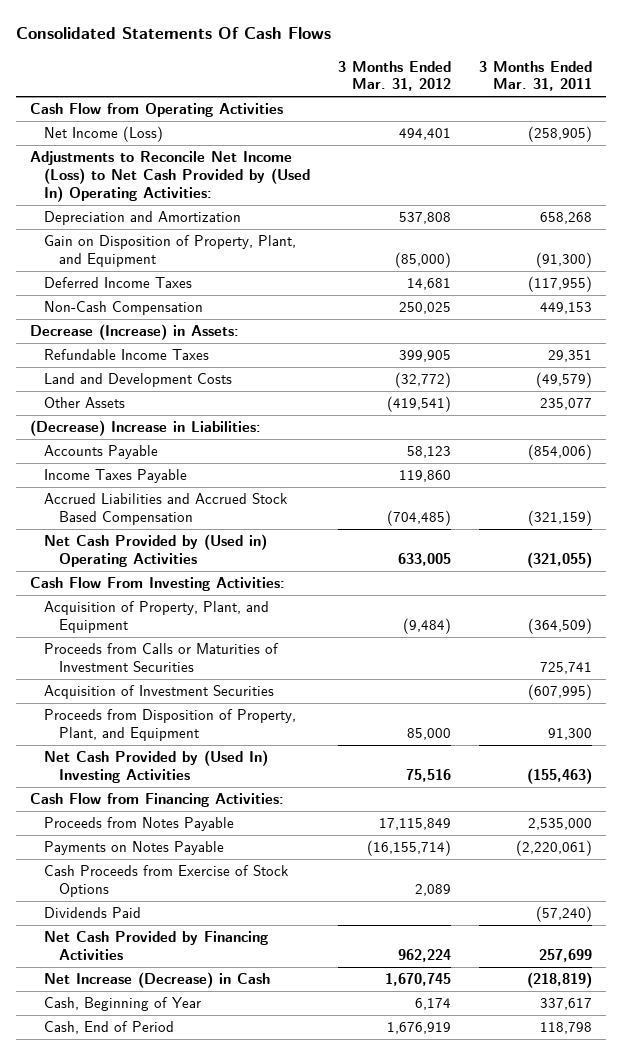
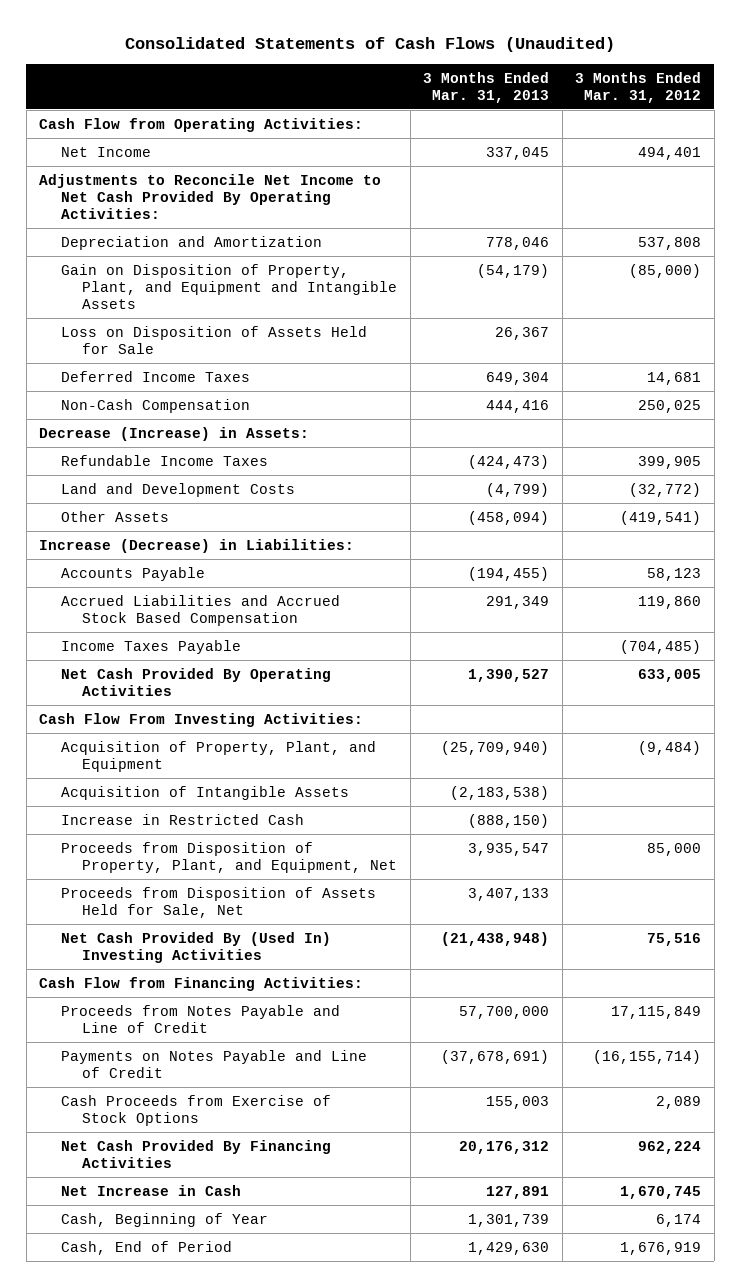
- Consolidated Statements Of Cash Flows
+ Consolidated Statements of Cash Flows (Unaudited)
- | 3 Months Ended Mar. 31, 2012 | 3 Months Ended Mar. 31, 2011
+ | 3 Months Ended Mar. 31, 2013 | 3 Months Ended Mar. 31, 2012
- Cash Flow from Operating Activities
- Net Income (Loss) | 494,401 | (258,905)
- Adjustments to Reconcile Net Income (Loss) to Net Cash Provided by (Used In) Operating Activities:
+ Cash Flow from Operating Activities:
+ Net Income | 337,045 | 494,401
+ Adjustments to Reconcile Net Income to Net Cash Provided By Operating Activities:
- Gain on Disposition of Property, Plant, and Equipment | (85,000) | (91,300)
+ Gain on Disposition of Property, Plant, and Equipment and Intangible Assets | (54,179) | (85,000)
+ Loss on Disposition of Assets Held for Sale | 26,367 |
- (Decrease) Increase in Liabilities:
+ Increase (Decrease) in Liabilities:
- Income Taxes Payable | 119,860 |
- Accrued Liabilities and Accrued Stock Based Compensation | (704,485) | (321,159)
- Net Cash Provided by (Used in) Operating Activities | 633,005 | (321,055)
+ Accrued Liabilities and Accrued Stock Based Compensation | 291,349 | 119,860
+ Income Taxes Payable | | (704,485)
+ Net Cash Provided By Operating Activities | 1,390,527 | 633,005
- Proceeds from Calls or Maturities of Investment Securities | | 725,741
- Acquisition of Investment Securities | | (607,995)
- Proceeds from Disposition of Property, Plant, and Equipment | 85,000 | 91,300
- Net Cash Provided by (Used In) Investing Activities | 75,516 | (155,463)
+ Acquisition of Intangible Assets | (2,183,538) |
+ Increase in Restricted Cash | (888,150) |
+ Proceeds from Disposition of Property, Plant, and Equipment, Net | 3,935,547 | 85,000
+ Proceeds from Disposition of Assets Held for Sale, Net | 3,407,133 |
+ Net Cash Provided By (Used In) Investing Activities | (21,438,948) | 75,516
- Proceeds from Notes Payable | 17,115,849 | 2,535,000
- Payments on Notes Payable | (16,155,714) | (2,220,061)
+ Proceeds from Notes Payable and Line of Credit | 57,700,000 | 17,115,849
+ Payments on Notes Payable and Line of Credit | (37,678,691) | (16,155,714)
- Dividends Paid | | (57,240)
- Net Cash Provided by Financing Activities | 962,224 | 257,699
- Net Increase (Decrease) in Cash | 1,670,745 | (218,819)
+ Net Cash Provided By Financing Activities | 20,176,312 | 962,224
+ Net Increase in Cash | 127,891 | 1,670,745

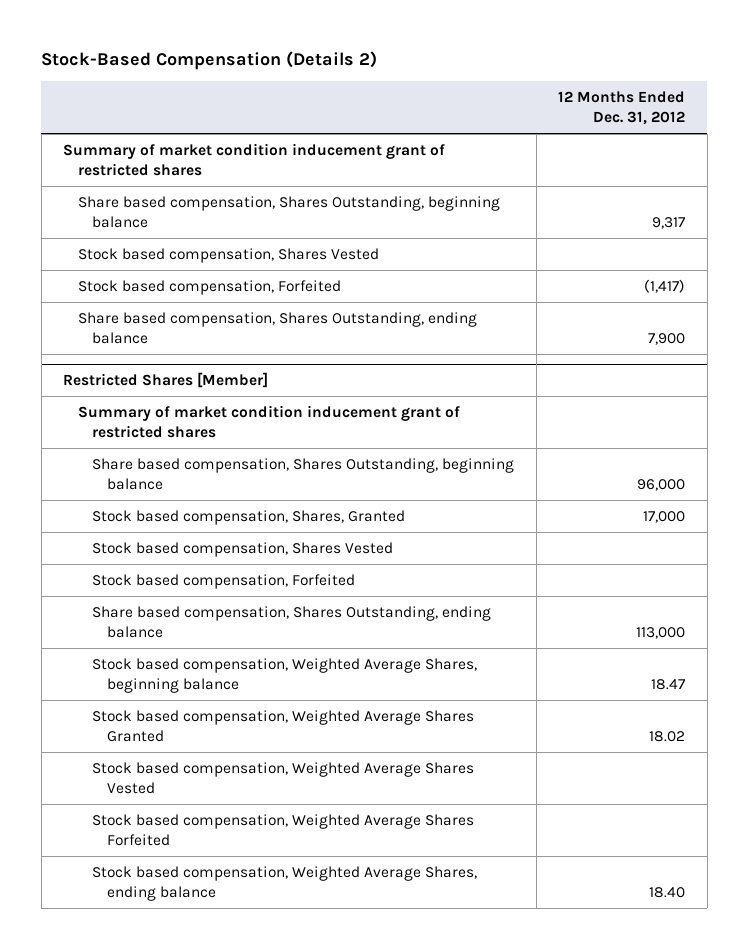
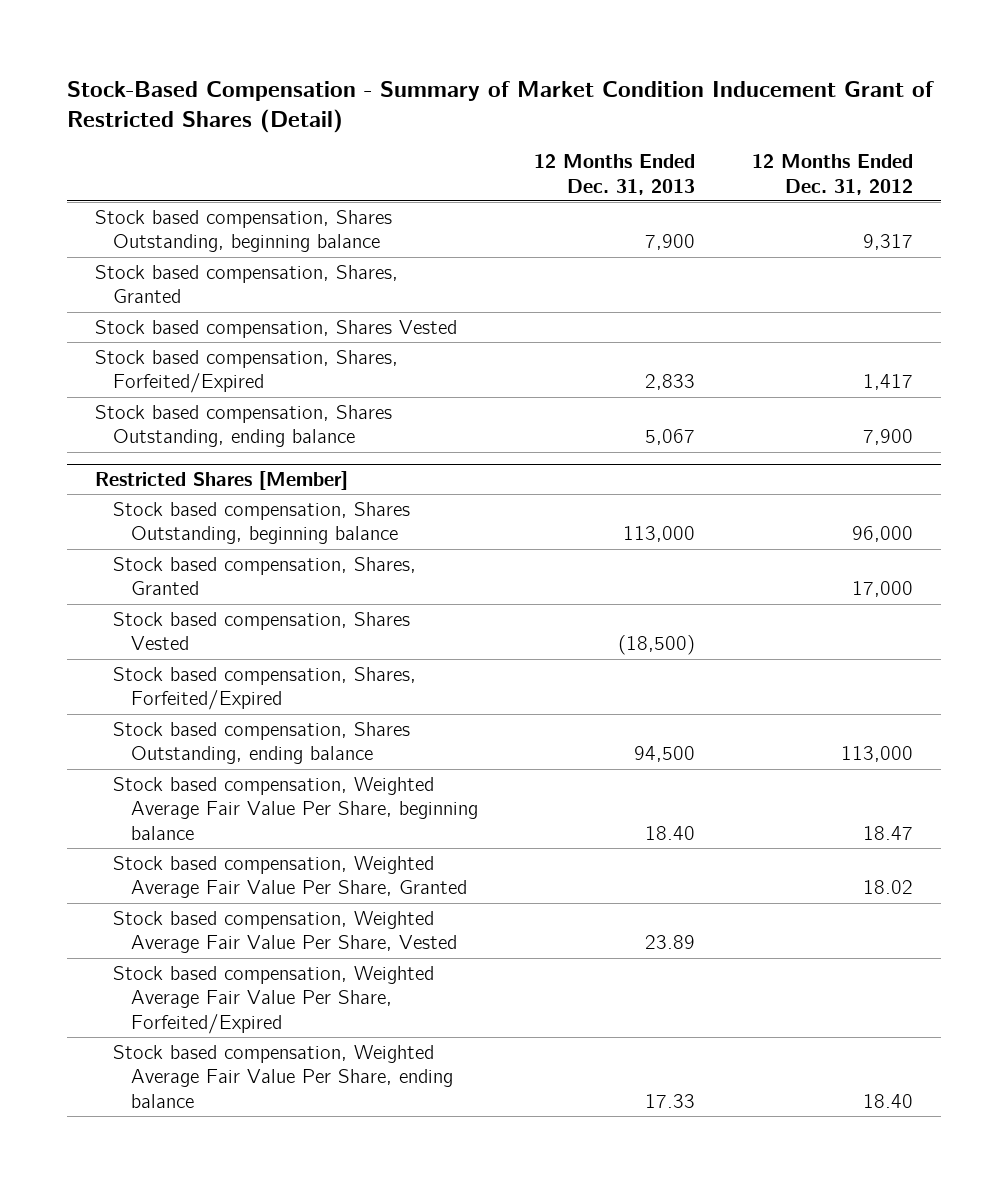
- Stock-Based Compensation (Details 2)
+ Stock-Based Compensation - Summary of Market Condition Inducement Grant of Restricted Shares (Detail)
- | 12 Months Ended Dec. 31, 2012
+ | 12 Months Ended Dec. 31, 2013 | 12 Months Ended Dec. 31, 2012
- Summary of market condition inducement grant of restricted shares
- Share based compensation, Shares Outstanding, beginning balance | 9,317
+ Stock based compensation, Shares Outstanding, beginning balance | 7,900 | 9,317
+ Stock based compensation, Shares, Granted
- Stock based compensation, Forfeited | (1,417)
- Share based compensation, Shares Outstanding, ending balance | 7,900
+ Stock based compensation, Shares, Forfeited/Expired | 2,833 | 1,417
+ Stock based compensation, Shares Outstanding, ending balance | 5,067 | 7,900
@ Restricted Shares [Member]
- Summary of market condition inducement grant of restricted shares
- Share based compensation, Shares Outstanding, beginning balance | 96,000
+ Stock based compensation, Shares Outstanding, beginning balance | 113,000 | 96,000
- Stock based compensation, Forfeited
- Share based compensation, Shares Outstanding, ending balance | 113,000
- Stock based compensation, Weighted Average Shares, beginning balance | 18.47
- Stock based compensation, Weighted Average Shares Granted | 18.02
- Stock based compensation, Weighted Average Shares Vested
- Stock based compensation, Weighted Average Shares Forfeited
- Stock based compensation, Weighted Average Shares, ending balance | 18.40
+ Stock based compensation, Shares, Forfeited/Expired
+ Stock based compensation, Shares Outstanding, ending balance | 94,500 | 113,000
+ Stock based compensation, Weighted Average Fair Value Per Share, beginning balance | 18.40 | 18.47
+ Stock based compensation, Weighted Average Fair Value Per Share, Granted | | 18.02
+ Stock based compensation, Weighted Average Fair Value Per Share, Vested | 23.89 |
+ Stock based compensation, Weighted Average Fair Value Per Share, Forfeited/Expired
+ Stock based compensation, Weighted Average Fair Value Per Share, ending balance | 17.33 | 18.40

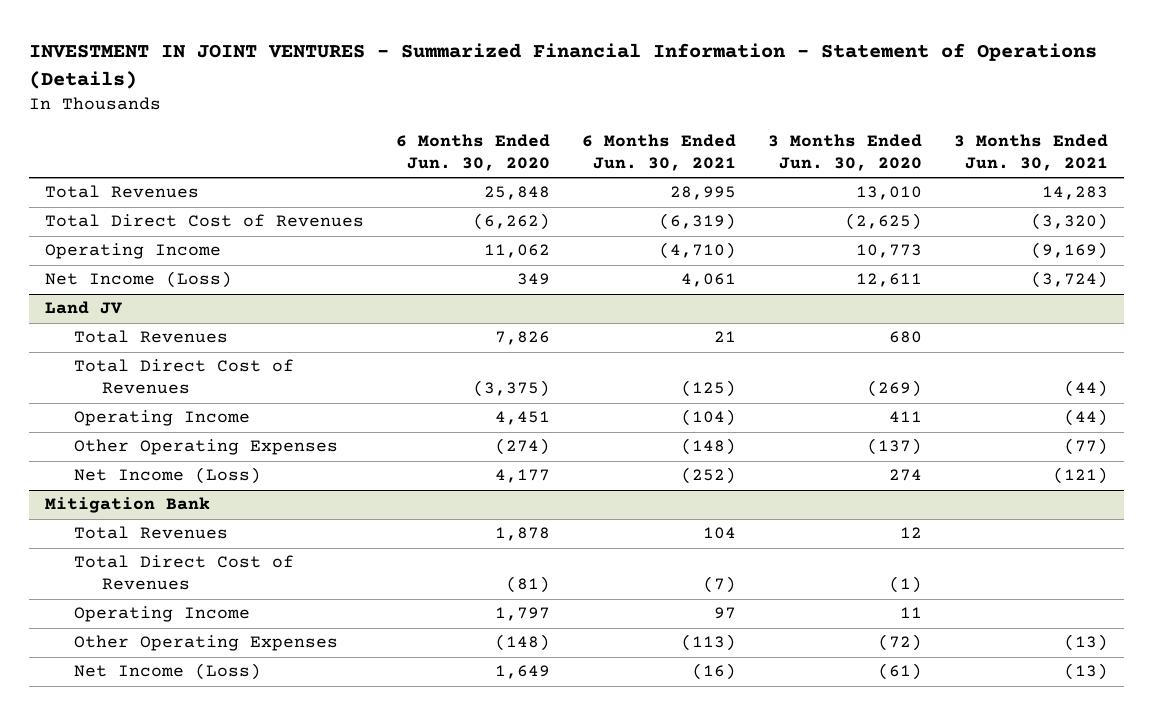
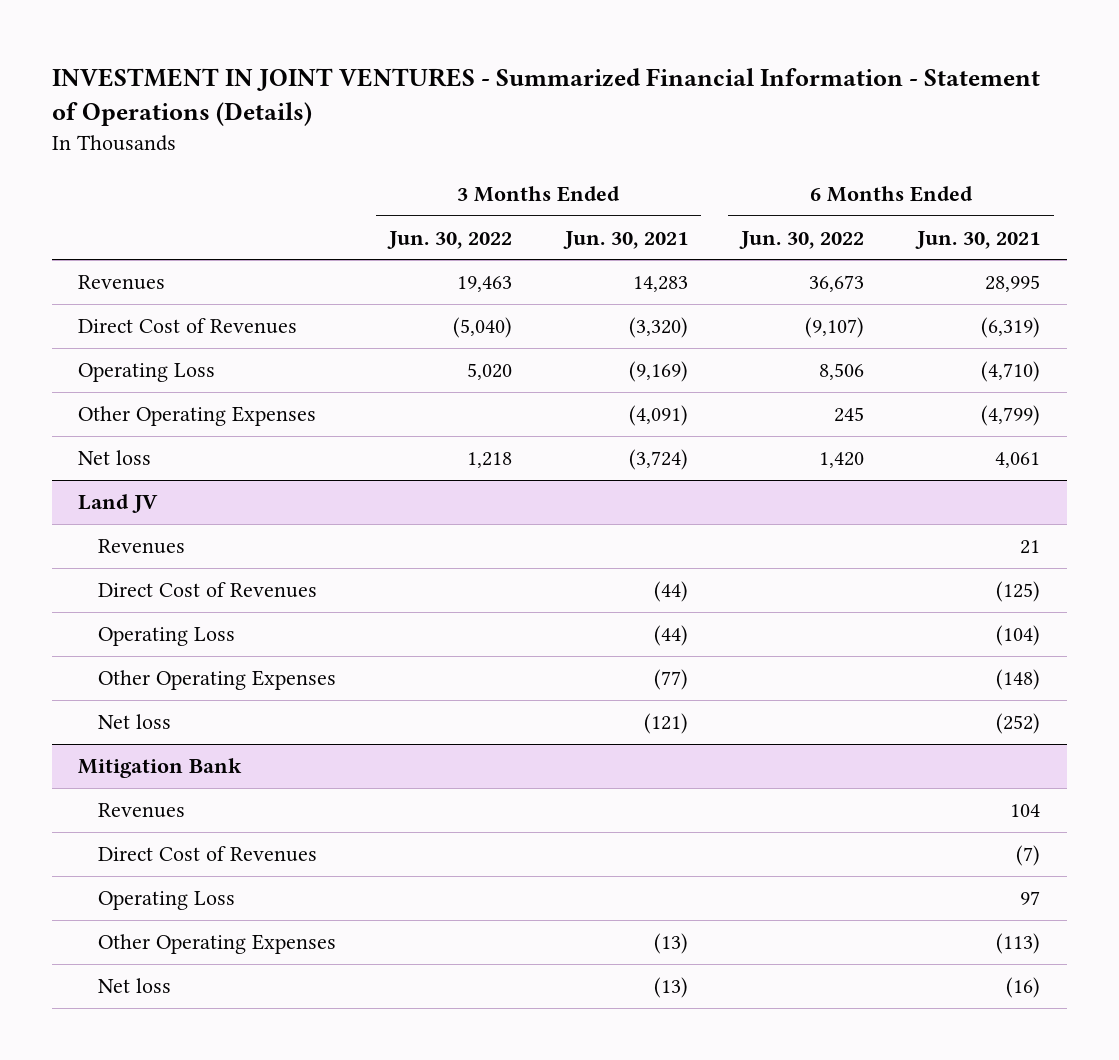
- | 6 Months Ended Jun. 30, 2020 | 6 Months Ended Jun. 30, 2021 | 3 Months Ended Jun. 30, 2020 | 3 Months Ended Jun. 30, 2021
+ | 3 Months Ended Jun. 30, 2022 | 3 Months Ended Jun. 30, 2021 | 6 Months Ended Jun. 30, 2022 | 6 Months Ended Jun. 30, 2021
- Total Revenues | 25,848 | 28,995 | 13,010 | 14,283
- Total Direct Cost of Revenues | (6,262) | (6,319) | (2,625) | (3,320)
- Operating Income | 11,062 | (4,710) | 10,773 | (9,169)
- Net Income (Loss) | 349 | 4,061 | 12,611 | (3,724)
+ Revenues | 19,463 | 14,283 | 36,673 | 28,995
+ Direct Cost of Revenues | (5,040) | (3,320) | (9,107) | (6,319)
+ Operating Loss | 5,020 | (9,169) | 8,506 | (4,710)
+ Other Operating Expenses | | (4,091) | 245 | (4,799)
+ Net loss | 1,218 | (3,724) | 1,420 | 4,061
@ Land JV
- Total Revenues | 7,826 | 21 | 680 |
- Total Direct Cost of Revenues | (3,375) | (125) | (269) | (44)
- Operating Income | 4,451 | (104) | 411 | (44)
+ Revenues | | | | 21
+ Direct Cost of Revenues | | (44) | | (125)
+ Operating Loss | | (44) | | (104)
- Net Income (Loss) | 4,177 | (252) | 274 | (121)
+ Net loss | | (121) | | (252)
@ Mitigation Bank
- Total Revenues | 1,878 | 104 | 12 |
- Total Direct Cost of Revenues | (81) | (7) | (1) |
- Operating Income | 1,797 | 97 | 11 |
+ Revenues | | | | 104
+ Direct Cost of Revenues | | | | (7)
+ Operating Loss | | | | 97
- Net Income (Loss) | 1,649 | (16) | (61) | (13)
+ Net loss | | (13) | | (16)

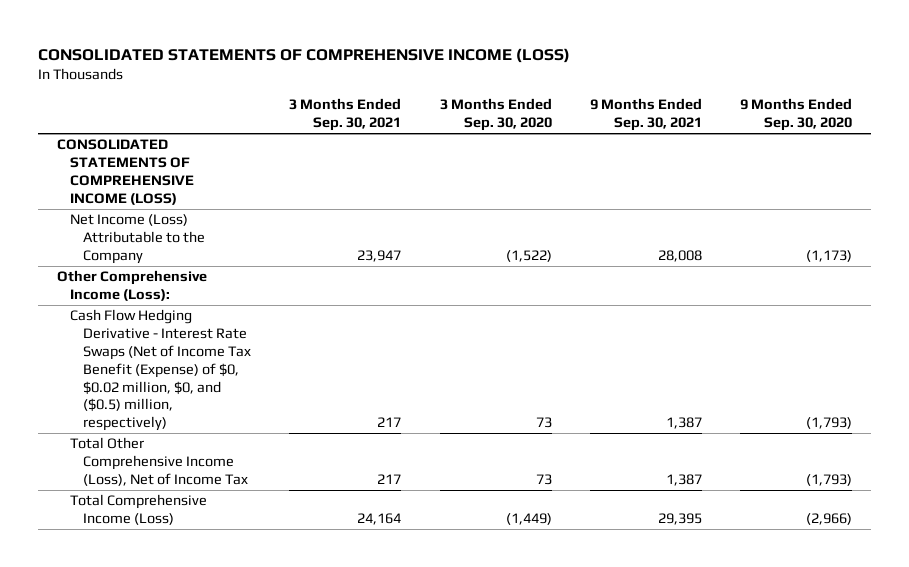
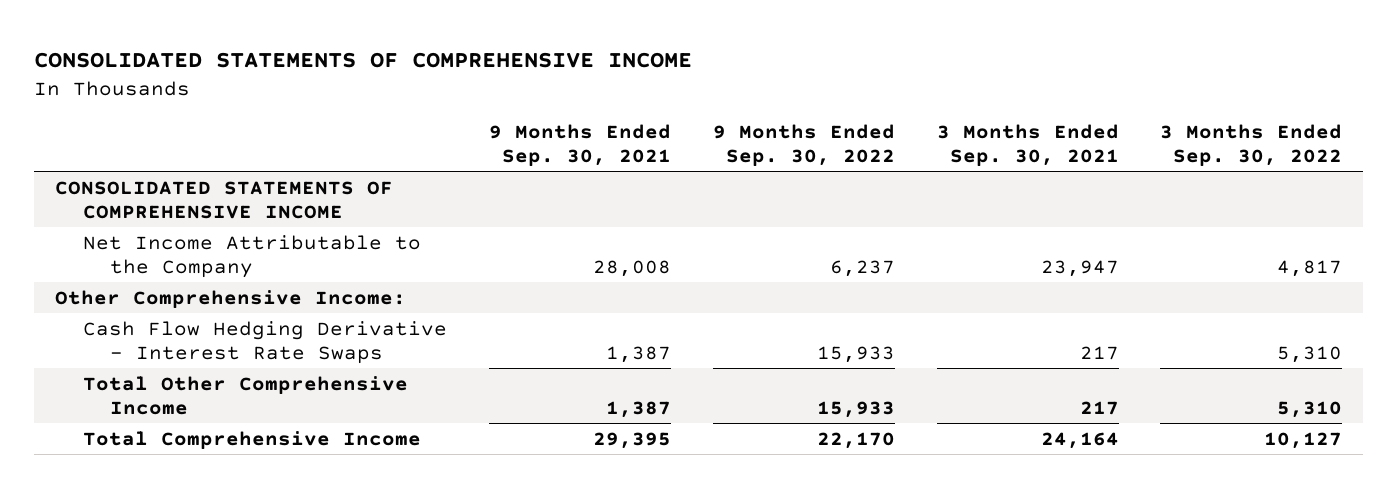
- CONSOLIDATED STATEMENTS OF COMPREHENSIVE INCOME (LOSS)
+ CONSOLIDATED STATEMENTS OF COMPREHENSIVE INCOME
- | 3 Months Ended Sep. 30, 2021 | 3 Months Ended Sep. 30, 2020 | 9 Months Ended Sep. 30, 2021 | 9 Months Ended Sep. 30, 2020
+ | 9 Months Ended Sep. 30, 2021 | 9 Months Ended Sep. 30, 2022 | 3 Months Ended Sep. 30, 2021 | 3 Months Ended Sep. 30, 2022
- CONSOLIDATED STATEMENTS OF COMPREHENSIVE INCOME (LOSS)
- Net Income (Loss) Attributable to the Company | 23,947 | (1,522) | 28,008 | (1,173)
- Other Comprehensive Income (Loss):
- Cash Flow Hedging Derivative - Interest Rate Swaps (Net of Income Tax Benefit (Expense) of $0, $0.02 million, $0, and ($0.5) million, respectively) | 217 | 73 | 1,387 | (1,793)
- Total Other Comprehensive Income (Loss), Net of Income Tax | 217 | 73 | 1,387 | (1,793)
- Total Comprehensive Income (Loss) | 24,164 | (1,449) | 29,395 | (2,966)
+ CONSOLIDATED STATEMENTS OF COMPREHENSIVE INCOME
+ Net Income Attributable to the Company | 28,008 | 6,237 | 23,947 | 4,817
+ Other Comprehensive Income:
+ Cash Flow Hedging Derivative - Interest Rate Swaps | 1,387 | 15,933 | 217 | 5,310
+ Total Other Comprehensive Income | 1,387 | 15,933 | 217 | 5,310
+ Total Comprehensive Income | 29,395 | 22,170 | 24,164 | 10,127

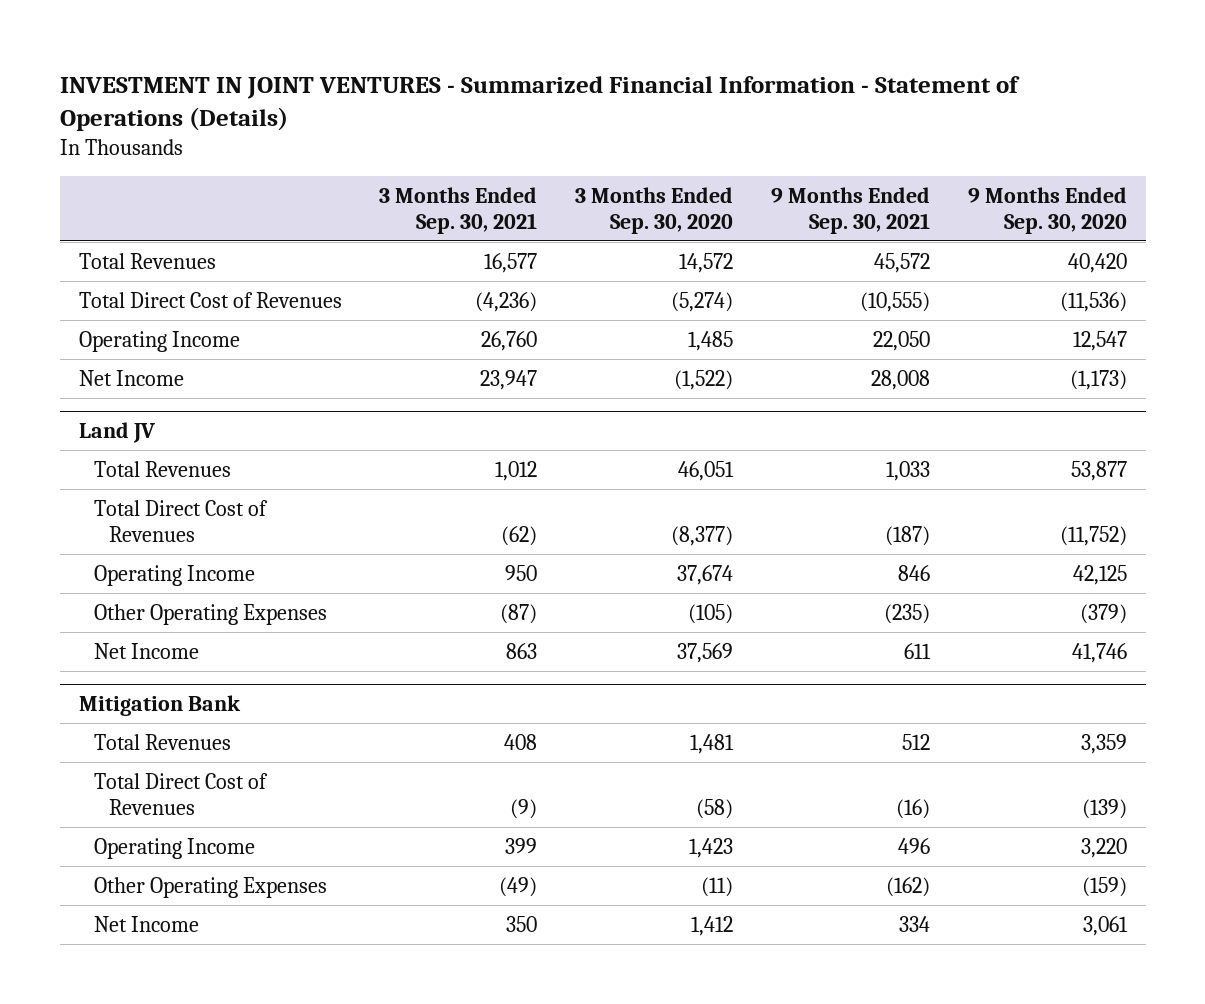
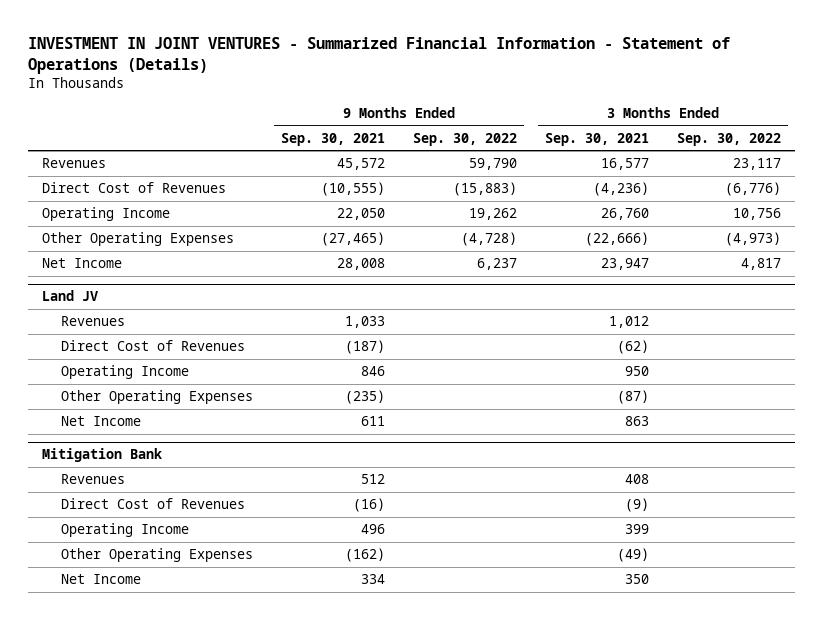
- | 3 Months Ended Sep. 30, 2021 | 3 Months Ended Sep. 30, 2020 | 9 Months Ended Sep. 30, 2021 | 9 Months Ended Sep. 30, 2020
+ | 9 Months Ended Sep. 30, 2021 | 9 Months Ended Sep. 30, 2022 | 3 Months Ended Sep. 30, 2021 | 3 Months Ended Sep. 30, 2022
- Total Revenues | 16,577 | 14,572 | 45,572 | 40,420
- Total Direct Cost of Revenues | (4,236) | (5,274) | (10,555) | (11,536)
+ Revenues | 45,572 | 59,790 | 16,577 | 23,117
+ Direct Cost of Revenues | (10,555) | (15,883) | (4,236) | (6,776)
+ Other Operating Expenses | (27,465) | (4,728) | (22,666) | (4,973)
@ Land JV
- Total Revenues | 1,012 | 46,051 | 1,033 | 53,877
- Total Direct Cost of Revenues | (62) | (8,377) | (187) | (11,752)
+ Revenues | 1,033 | | 1,012 |
+ Direct Cost of Revenues | (187) | | (62) |
@ Mitigation Bank
- Total Revenues | 408 | 1,481 | 512 | 3,359
- Total Direct Cost of Revenues | (9) | (58) | (16) | (139)
+ Revenues | 512 | | 408 |
+ Direct Cost of Revenues | (16) | | (9) |

